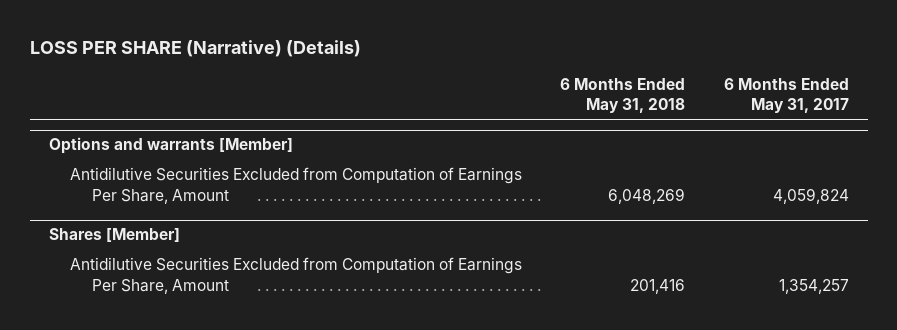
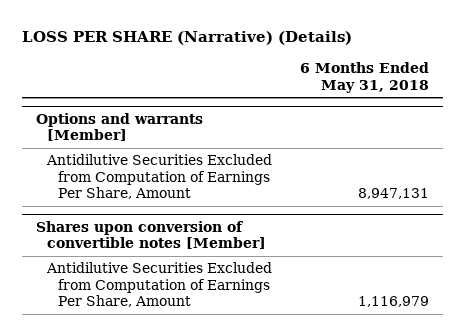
- | 6 Months Ended May 31, 2018 | 6 Months Ended May 31, 2017
+ | 6 Months Ended May 31, 2018
@ Options and warrants [Member]
- Antidilutive Securities Excluded from Computation of Earnings Per Share, Amount | 6,048,269 | 4,059,824
- Shares [Member]
- Antidilutive Securities Excluded from Computation of Earnings Per Share, Amount | 201,416 | 1,354,257
@ Options and warrants [Member]
+ Antidilutive Securities Excluded from Computation of Earnings Per Share, Amount | 8,947,131
+ Shares upon conversion of convertible notes [Member]
+ Antidilutive Securities Excluded from Computation of Earnings Per Share, Amount | 1,116,979

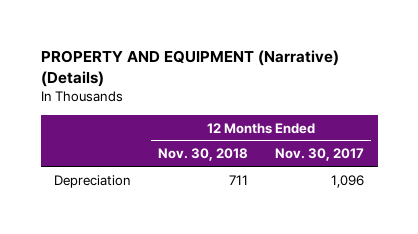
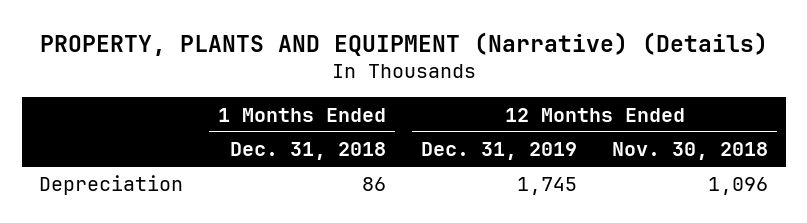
- PROPERTY AND EQUIPMENT (Narrative) (Details)
+ PROPERTY, PLANTS AND EQUIPMENT (Narrative) (Details)
- | 12 Months Ended Nov. 30, 2018 | 12 Months Ended Nov. 30, 2017
+ | 1 Months Ended Dec. 31, 2018 | 12 Months Ended Dec. 31, 2019 | 12 Months Ended Nov. 30, 2018
- Depreciation | 711 | 1,096
+ Depreciation | 86 | 1,745 | 1,096

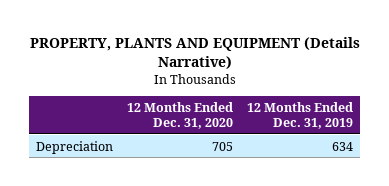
- PROPERTY, PLANTS AND EQUIPMENT (Narrative) (Details)
+ PROPERTY, PLANTS AND EQUIPMENT (Details Narrative)
- | 1 Months Ended Dec. 31, 2018 | 12 Months Ended Dec. 31, 2019 | 12 Months Ended Nov. 30, 2018
+ | 12 Months Ended Dec. 31, 2020 | 12 Months Ended Dec. 31, 2019
- Depreciation | 86 | 1,745 | 1,096
+ Depreciation | 705 | 634

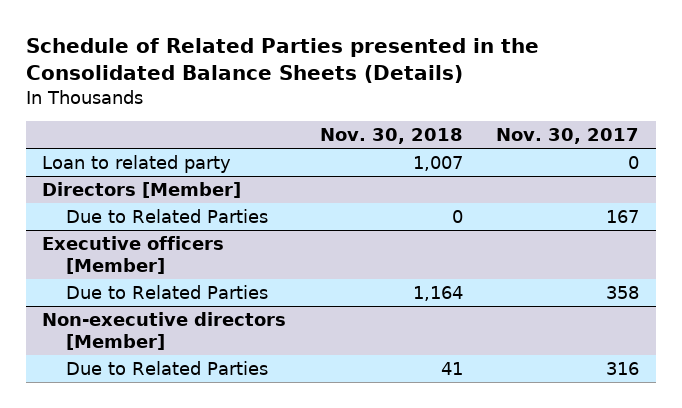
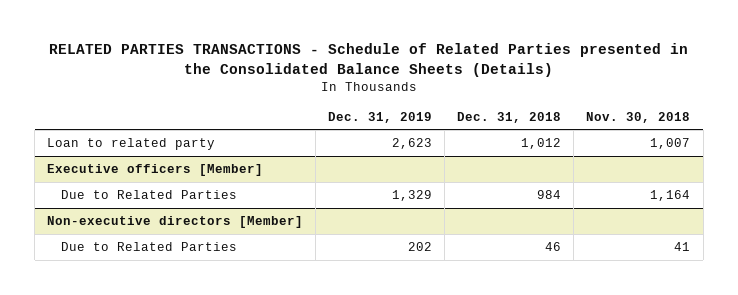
- Schedule of Related Parties presented in the Consolidated Balance Sheets (Details)
+ RELATED PARTIES TRANSACTIONS - Schedule of Related Parties presented in the Consolidated Balance Sheets (Details)
- | Nov. 30, 2018 | Nov. 30, 2017
+ | Dec. 31, 2019 | Dec. 31, 2018 | Nov. 30, 2018
- Directors [Member]
- Due to Related Parties | 0 | 167

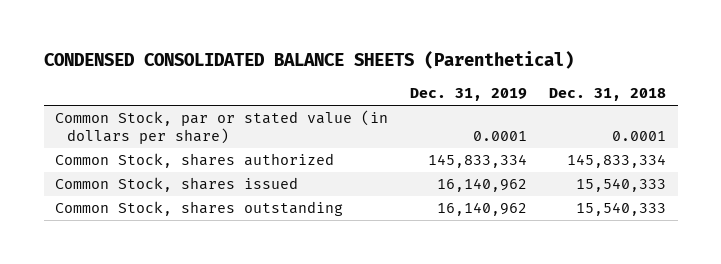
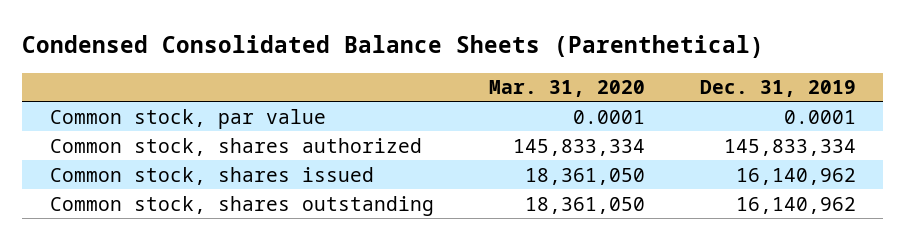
- CONDENSED CONSOLIDATED BALANCE SHEETS (Parenthetical)
+ Condensed Consolidated Balance Sheets (Parenthetical)
- | Dec. 31, 2019 | Dec. 31, 2018
+ | Mar. 31, 2020 | Dec. 31, 2019
- Common Stock, par or stated value (in dollars per share) | 0.0001 | 0.0001
- Common Stock, shares authorized | 145,833,334 | 145,833,334
- Common Stock, shares issued | 16,140,962 | 15,540,333
- Common Stock, shares outstanding | 16,140,962 | 15,540,333
+ Common stock, par value | 0.0001 | 0.0001
+ Common stock, shares authorized | 145,833,334 | 145,833,334
+ Common stock, shares issued | 18,361,050 | 16,140,962
+ Common stock, shares outstanding | 18,361,050 | 16,140,962

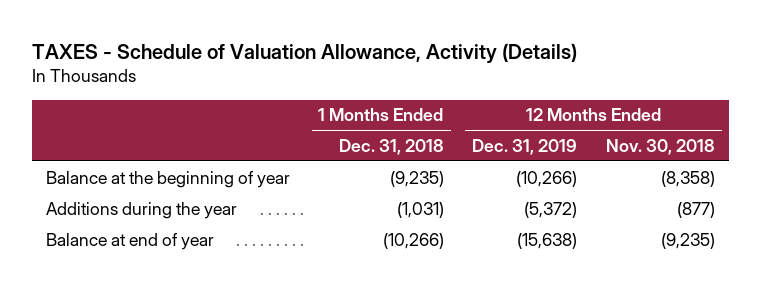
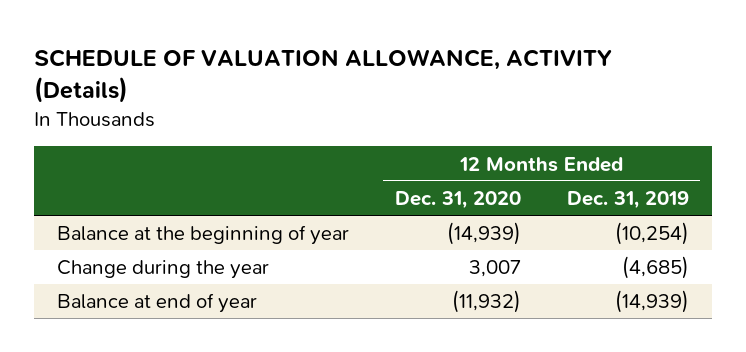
- TAXES - Schedule of Valuation Allowance, Activity (Details)
+ SCHEDULE OF VALUATION ALLOWANCE, ACTIVITY (Details)
- | 1 Months Ended Dec. 31, 2018 | 12 Months Ended Dec. 31, 2019 | 12 Months Ended Nov. 30, 2018
+ | 12 Months Ended Dec. 31, 2020 | 12 Months Ended Dec. 31, 2019
- Balance at the beginning of year | (9,235) | (10,266) | (8,358)
- Additions during the year | (1,031) | (5,372) | (877)
- Balance at end of year | (10,266) | (15,638) | (9,235)
+ Balance at the beginning of year | (14,939) | (10,254)
+ Change during the year | 3,007 | (4,685)
+ Balance at end of year | (11,932) | (14,939)

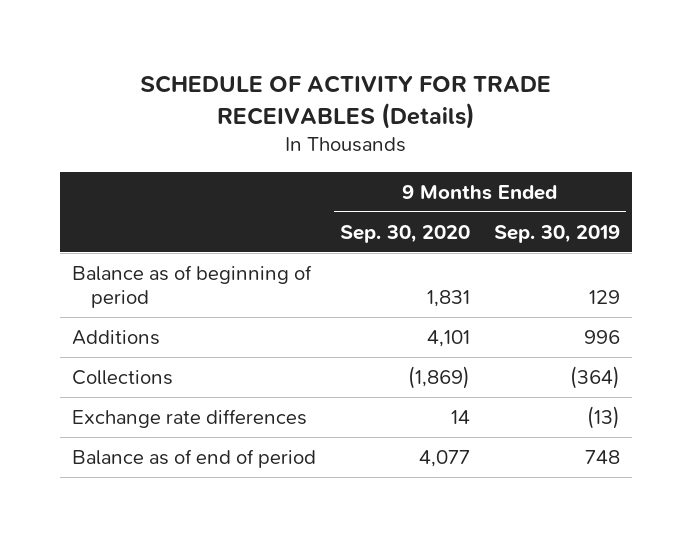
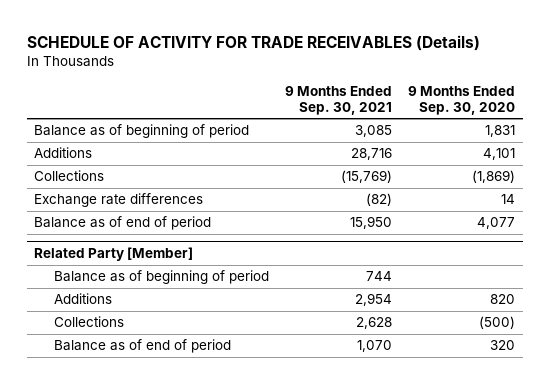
- | 9 Months Ended Sep. 30, 2020 | 9 Months Ended Sep. 30, 2019
+ | 9 Months Ended Sep. 30, 2021 | 9 Months Ended Sep. 30, 2020
+ Related Party [Member]
+ Balance as of beginning of period | 744 |
+ Additions | 2,954 | 820
+ Collections | 2,628 | (500)
+ Balance as of end of period | 1,070 | 320

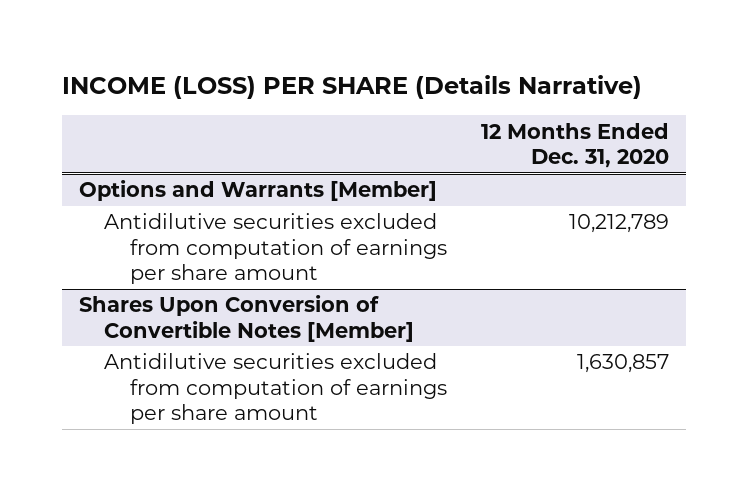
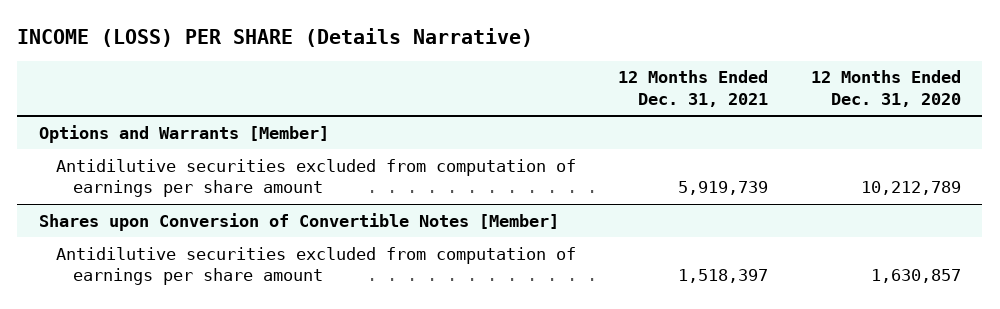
- | 12 Months Ended Dec. 31, 2020
+ | 12 Months Ended Dec. 31, 2021 | 12 Months Ended Dec. 31, 2020
- Shares Upon Conversion of Convertible Notes [Member]
+ Shares upon Conversion of Convertible Notes [Member]

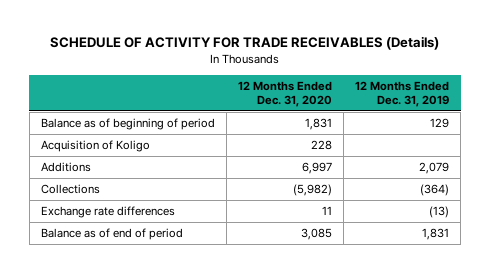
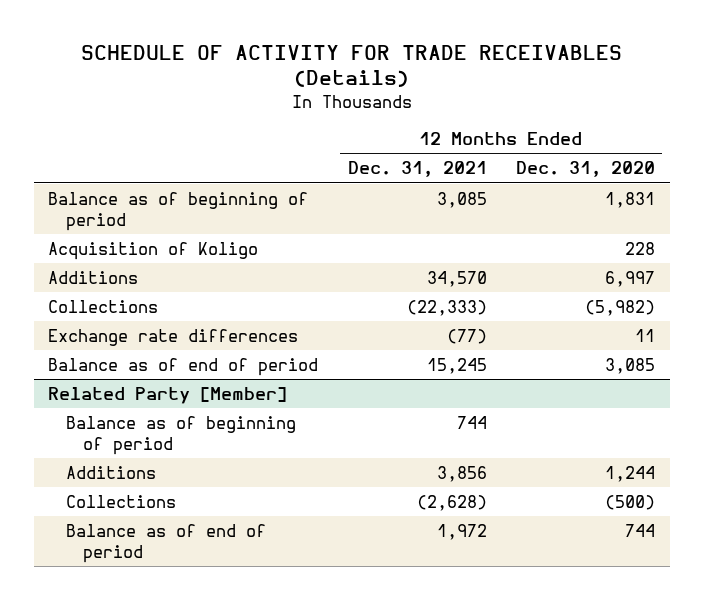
- | 12 Months Ended Dec. 31, 2020 | 12 Months Ended Dec. 31, 2019
+ | 12 Months Ended Dec. 31, 2021 | 12 Months Ended Dec. 31, 2020
+ Related Party [Member]
+ Balance as of beginning of period | 744 |
+ Additions | 3,856 | 1,244
+ Collections | (2,628) | (500)
+ Balance as of end of period | 1,972 | 744

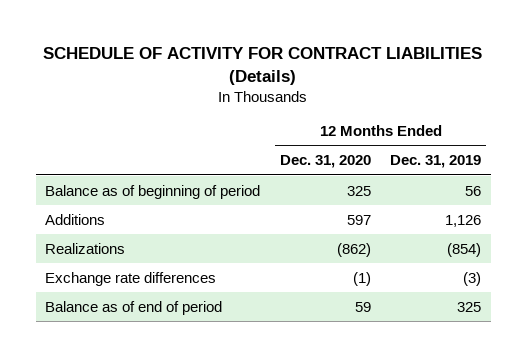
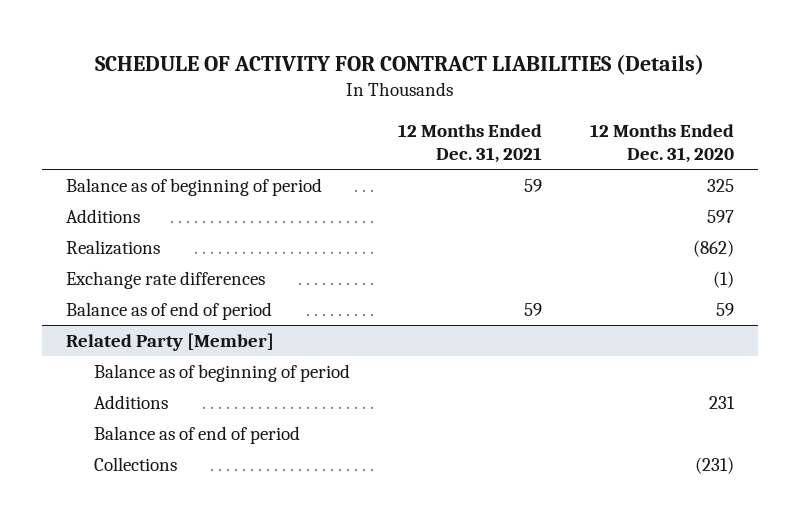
- | 12 Months Ended Dec. 31, 2020 | 12 Months Ended Dec. 31, 2019
+ | 12 Months Ended Dec. 31, 2021 | 12 Months Ended Dec. 31, 2020
+ Related Party [Member]
+ Balance as of beginning of period
+ Additions | | 231
+ Balance as of end of period
+ Collections | | (231)

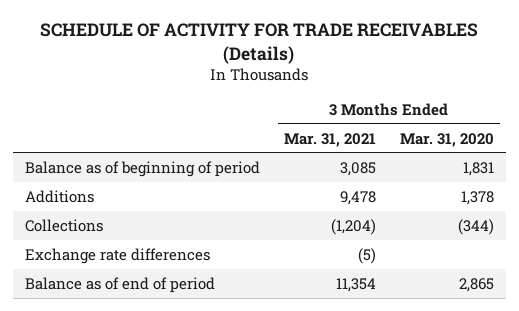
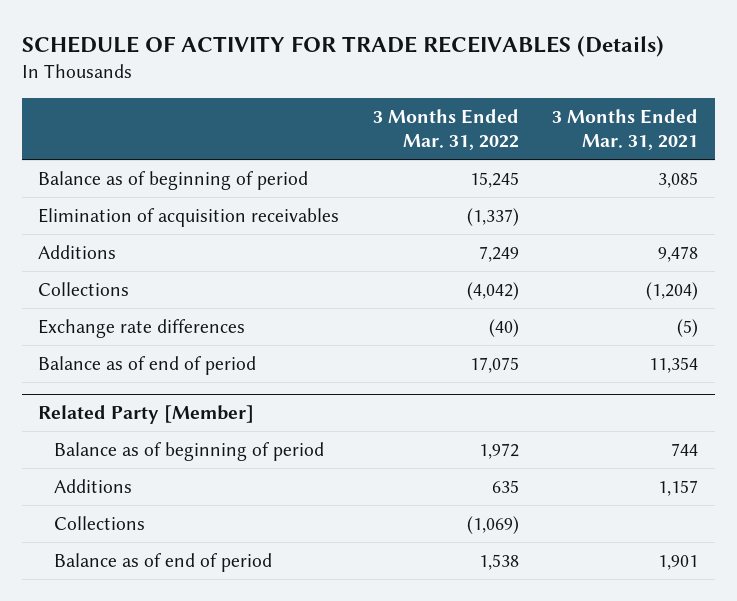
- | 3 Months Ended Mar. 31, 2021 | 3 Months Ended Mar. 31, 2020
+ | 3 Months Ended Mar. 31, 2022 | 3 Months Ended Mar. 31, 2021
+ Elimination of acquisition receivables | (1,337) |
+ Related Party [Member]
+ Balance as of beginning of period | 1,972 | 744
+ Additions | 635 | 1,157
+ Collections | (1,069) |
+ Balance as of end of period | 1,538 | 1,901

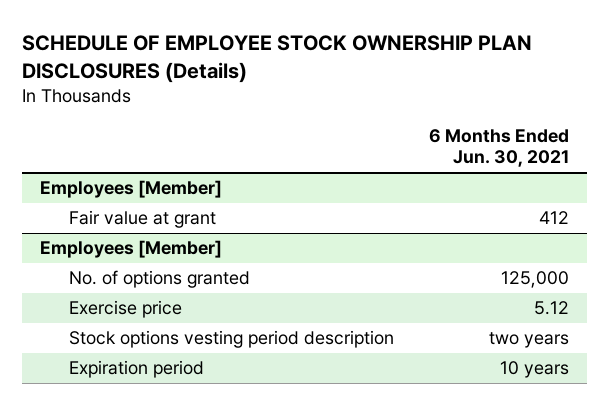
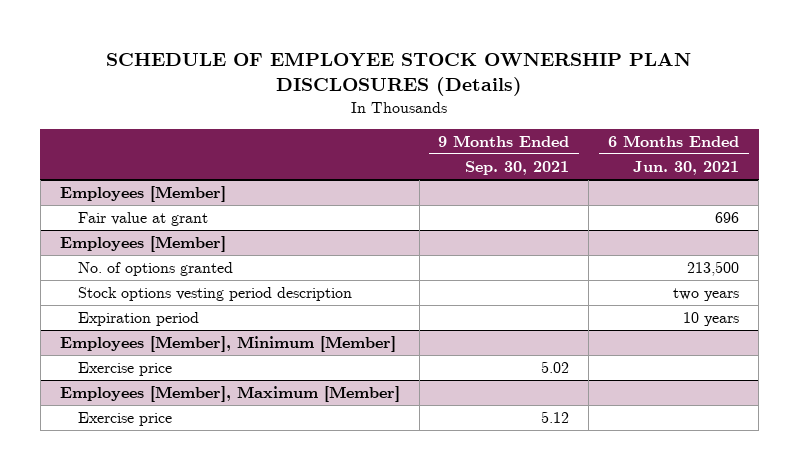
- | 6 Months Ended Jun. 30, 2021
+ | 9 Months Ended Sep. 30, 2021 | 6 Months Ended Jun. 30, 2021
@ Employees [Member]
- Fair value at grant | 412
+ Fair value at grant | | 696
- No. of options granted | 125,000
- Exercise price | 5.12
+ No. of options granted | | 213,500
+ Employees [Member], Minimum [Member]
+ Exercise price | 5.02 |
+ Employees [Member], Maximum [Member]
+ Exercise price | 5.12 |

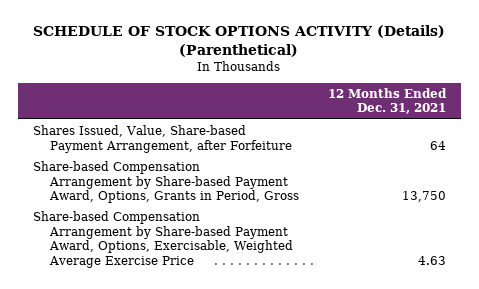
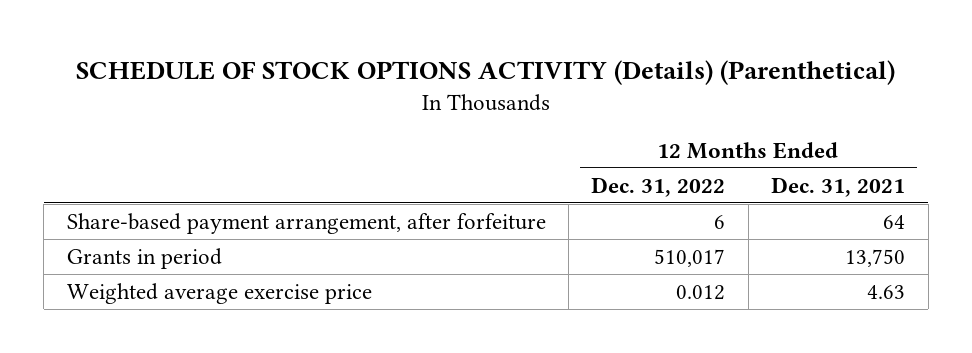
- | 12 Months Ended Dec. 31, 2021
+ | 12 Months Ended Dec. 31, 2022 | 12 Months Ended Dec. 31, 2021
- Shares Issued, Value, Share-based Payment Arrangement, after Forfeiture | 64
- Share-based Compensation Arrangement by Share-based Payment Award, Options, Grants in Period, Gross | 13,750
- Share-based Compensation Arrangement by Share-based Payment Award, Options, Exercisable, Weighted Average Exercise Price | 4.63
+ Share-based payment arrangement, after forfeiture | 6 | 64
+ Grants in period | 510,017 | 13,750
+ Weighted average exercise price | 0.012 | 4.63

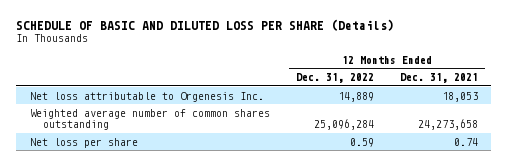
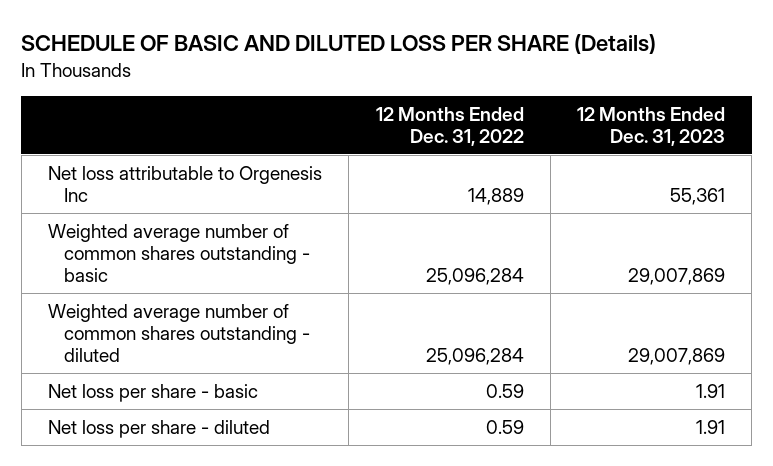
- | 12 Months Ended Dec. 31, 2022 | 12 Months Ended Dec. 31, 2021
+ | 12 Months Ended Dec. 31, 2022 | 12 Months Ended Dec. 31, 2023
- Net loss attributable to Orgenesis Inc. | 14,889 | 18,053
- Weighted average number of common shares outstanding | 25,096,284 | 24,273,658
- Net loss per share | 0.59 | 0.74
+ Net loss attributable to Orgenesis Inc | 14,889 | 55,361
+ Weighted average number of common shares outstanding - basic | 25,096,284 | 29,007,869
+ Weighted average number of common shares outstanding - diluted | 25,096,284 | 29,007,869
+ Net loss per share - basic | 0.59 | 1.91
+ Net loss per share - diluted | 0.59 | 1.91

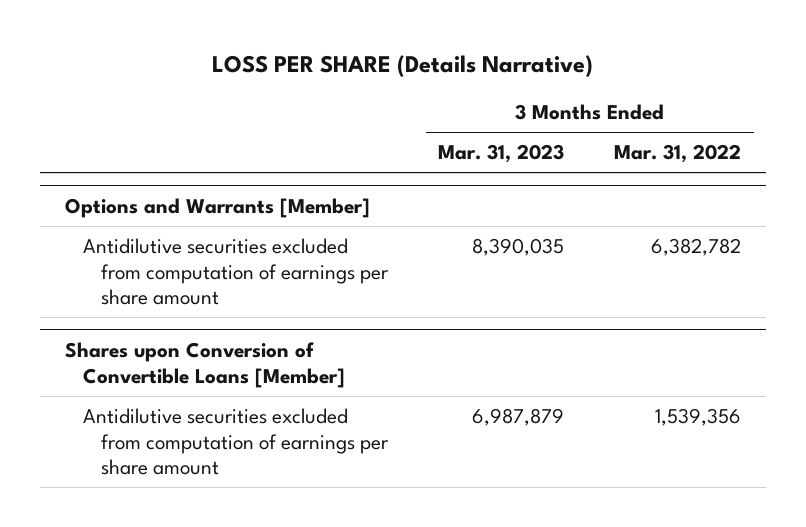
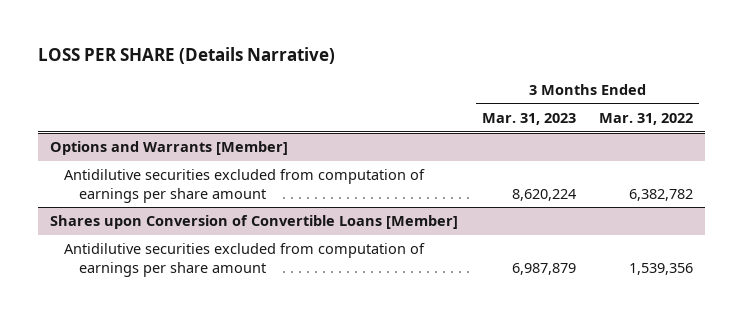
@ Options and Warrants [Member]
- Antidilutive securities excluded from computation of earnings per share amount | 8,390,035 | 6,382,782
+ Antidilutive securities excluded from computation of earnings per share amount | 8,620,224 | 6,382,782

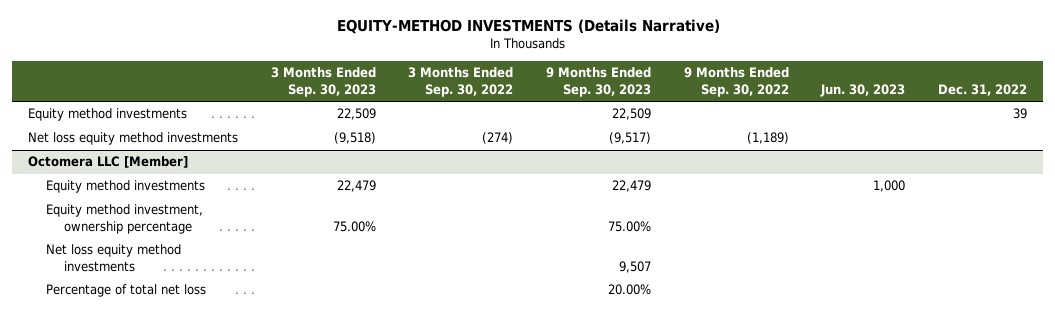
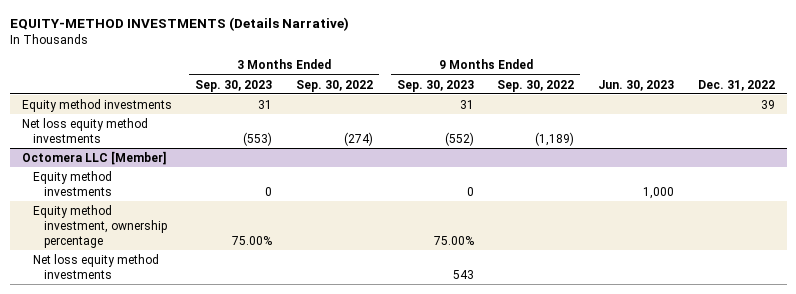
- Equity method investments | 22,509 | | 22,509 | | | 39
- Net loss equity method investments | (9,518) | (274) | (9,517) | (1,189) | |
+ Equity method investments | 31 | | 31 | | | 39
+ Net loss equity method investments | (553) | (274) | (552) | (1,189) | |
@ Octomera LLC [Member]
- Equity method investments | 22,479 | | 22,479 | | 1,000 |
+ Equity method investments | 0 | | 0 | | 1,000 |
- Net loss equity method investments | | | 9,507 | | |
- Percentage of total net loss | | | 20.00% | | |
+ Net loss equity method investments | | | 543 | | |

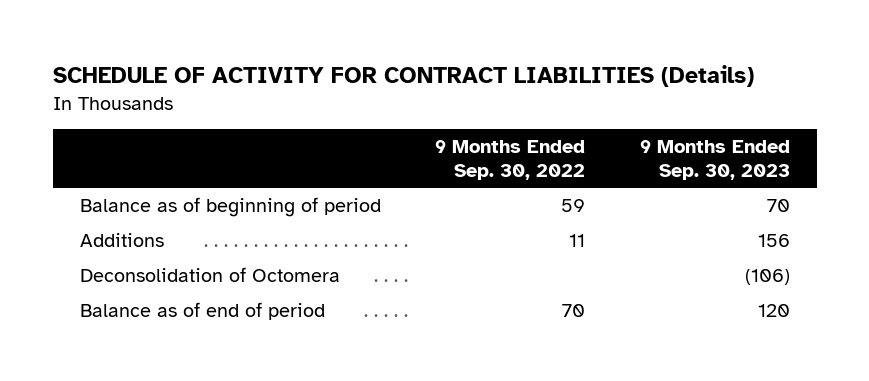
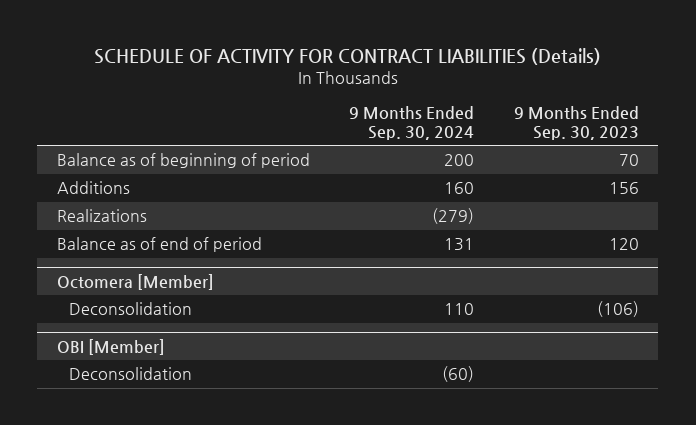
- | 9 Months Ended Sep. 30, 2022 | 9 Months Ended Sep. 30, 2023
+ | 9 Months Ended Sep. 30, 2024 | 9 Months Ended Sep. 30, 2023
- Deconsolidation of Octomera | | (106)
+ Realizations | (279) |
+ Octomera [Member]
+ Deconsolidation | 110 | (106)
+ OBI [Member]
+ Deconsolidation | (60) |

